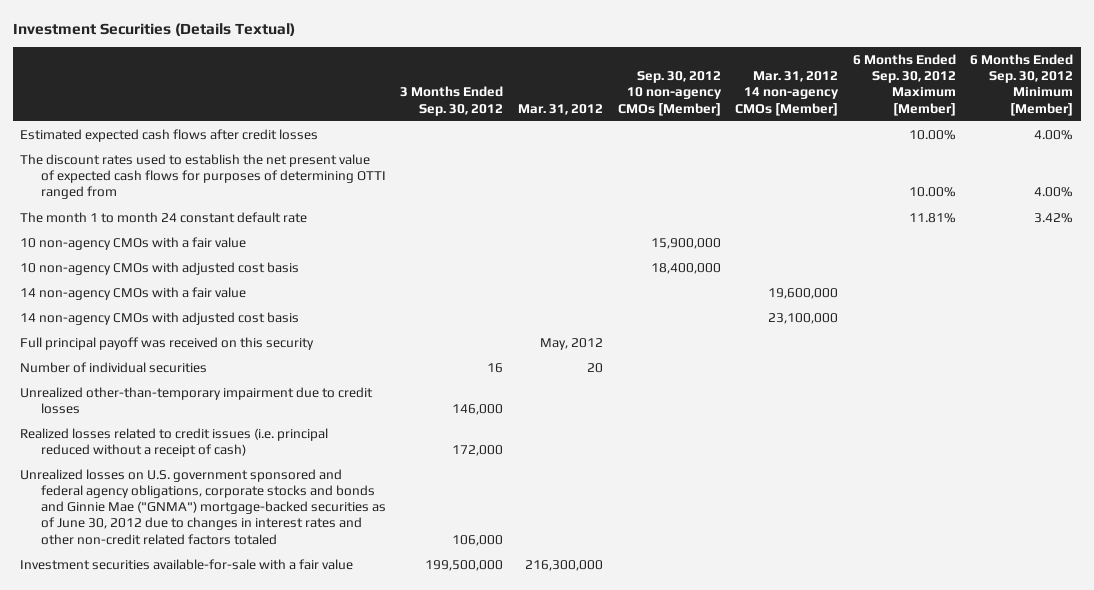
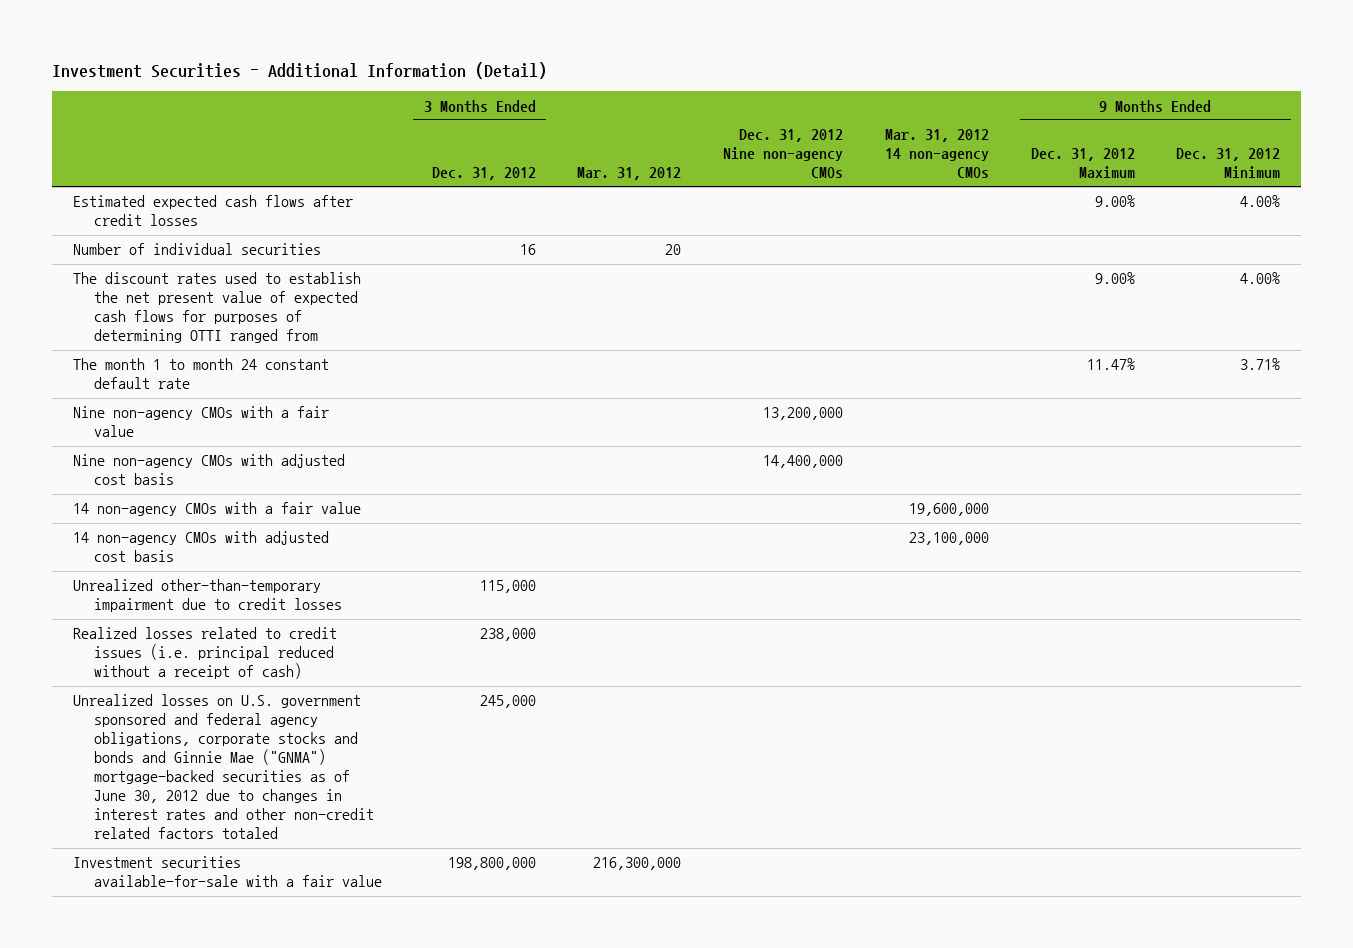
- Investment Securities (Details Textual)
+ Investment Securities - Additional Information (Detail)
- | 3 Months Ended Sep. 30, 2012 | Mar. 31, 2012 | Sep. 30, 2012 10 non-agency CMOs [Member] | Mar. 31, 2012 14 non-agency CMOs [Member] | 6 Months Ended Sep. 30, 2012 Maximum [Member] | 6 Months Ended Sep. 30, 2012 Minimum [Member]
+ | 3 Months Ended Dec. 31, 2012 | Mar. 31, 2012 | Dec. 31, 2012 Nine non-agency CMOs | Mar. 31, 2012 14 non-agency CMOs | 9 Months Ended Dec. 31, 2012 Maximum | 9 Months Ended Dec. 31, 2012 Minimum
moved up: Number of individual securities | 16 | 20 | | | |
- 10 non-agency CMOs with a fair value | | | 15,900,000 | | |
- 10 non-agency CMOs with adjusted cost basis | | | 18,400,000 | | |
+ Nine non-agency CMOs with a fair value | | | 13,200,000 | | |
+ Nine non-agency CMOs with adjusted cost basis | | | 14,400,000 | | |
- Full principal payoff was received on this security | | May, 2012 | | | |

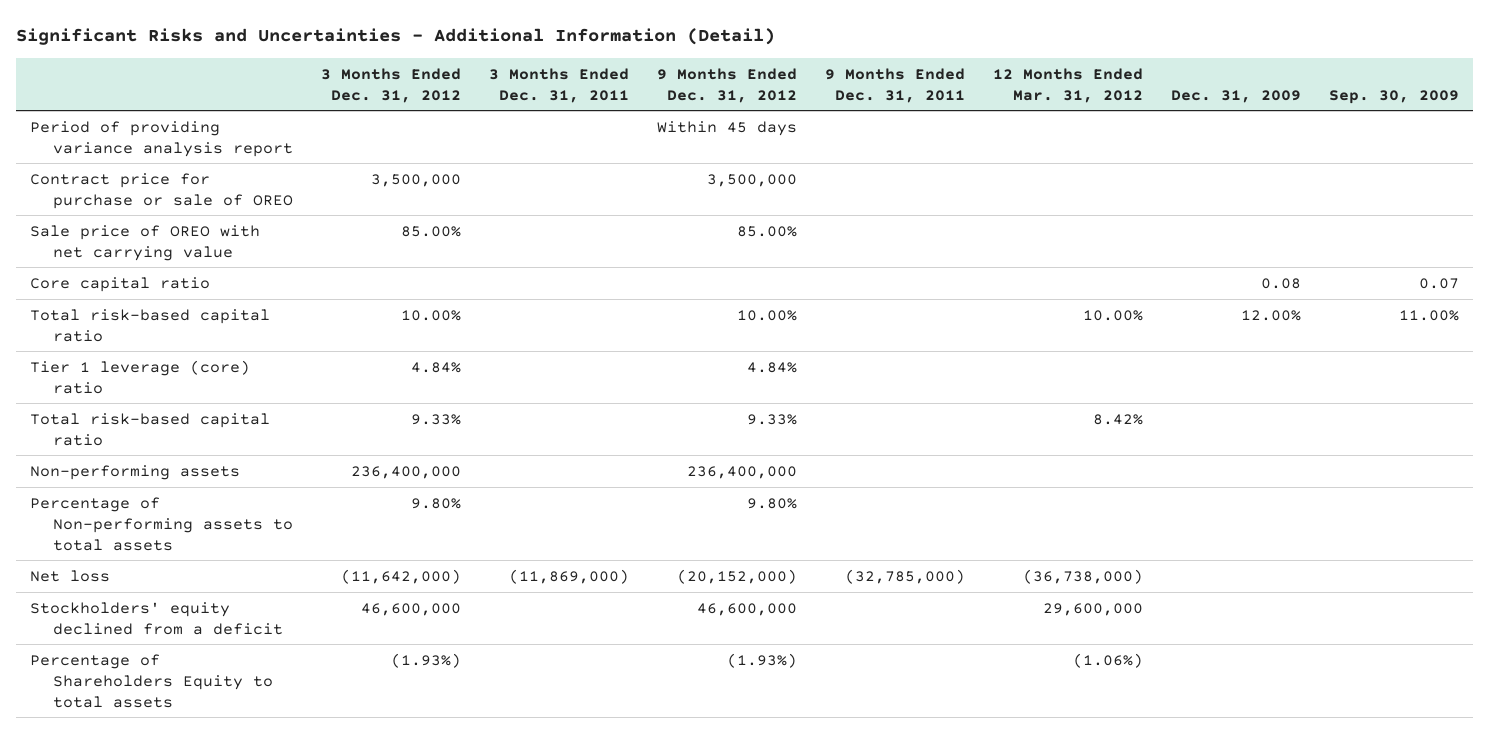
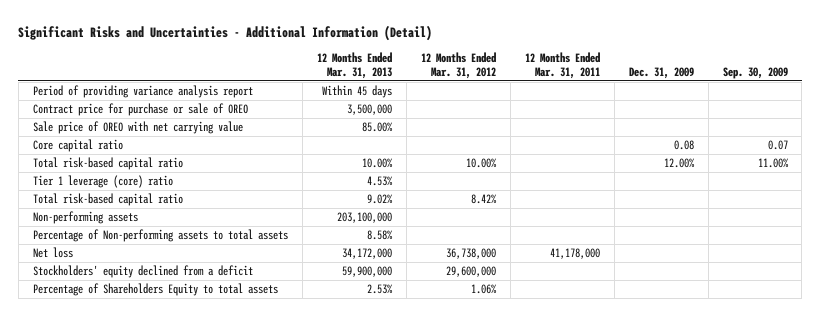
- | 3 Months Ended Dec. 31, 2012 | 3 Months Ended Dec. 31, 2011 | 9 Months Ended Dec. 31, 2012 | 9 Months Ended Dec. 31, 2011 | 12 Months Ended Mar. 31, 2012 | Dec. 31, 2009 | Sep. 30, 2009
+ | 12 Months Ended Mar. 31, 2013 | 12 Months Ended Mar. 31, 2012 | 12 Months Ended Mar. 31, 2011 | Dec. 31, 2009 | Sep. 30, 2009
- Net loss | (11,642,000) | (11,869,000) | (20,152,000) | (32,785,000) | (36,738,000) | |
+ Net loss | 34,172,000 | 36,738,000 | 41,178,000 | |
- Percentage of Shareholders Equity to total assets | (1.93%) | | (1.93%) | | (1.06%) | |
+ Percentage of Shareholders Equity to total assets | 2.53% | 1.06% | | |

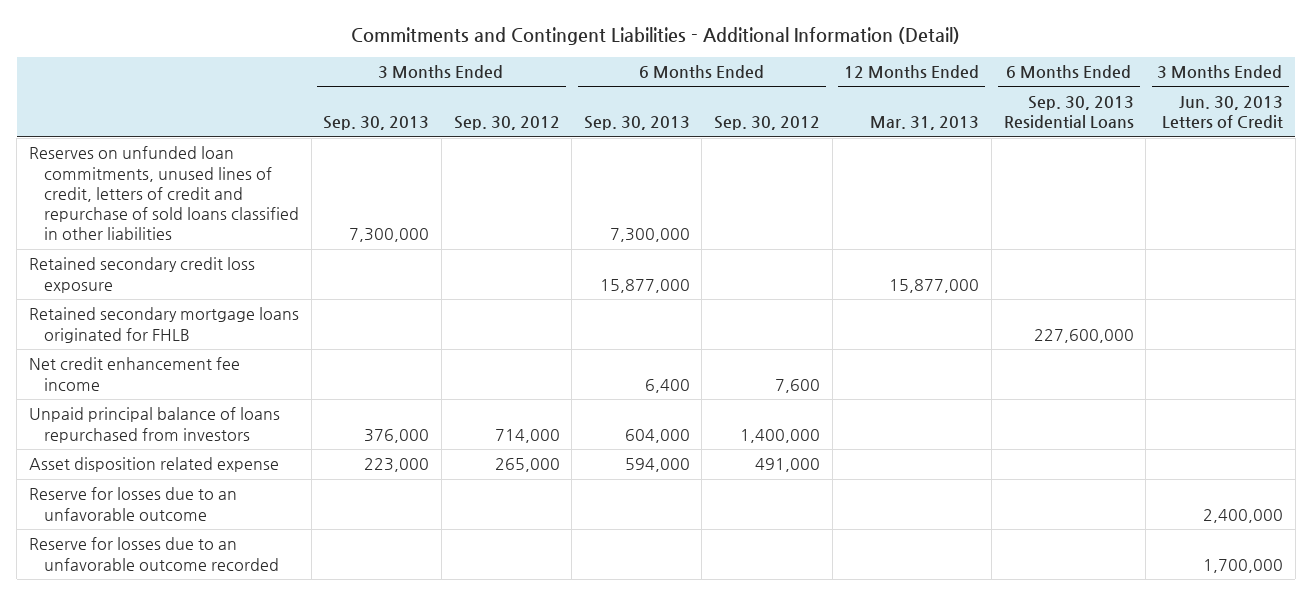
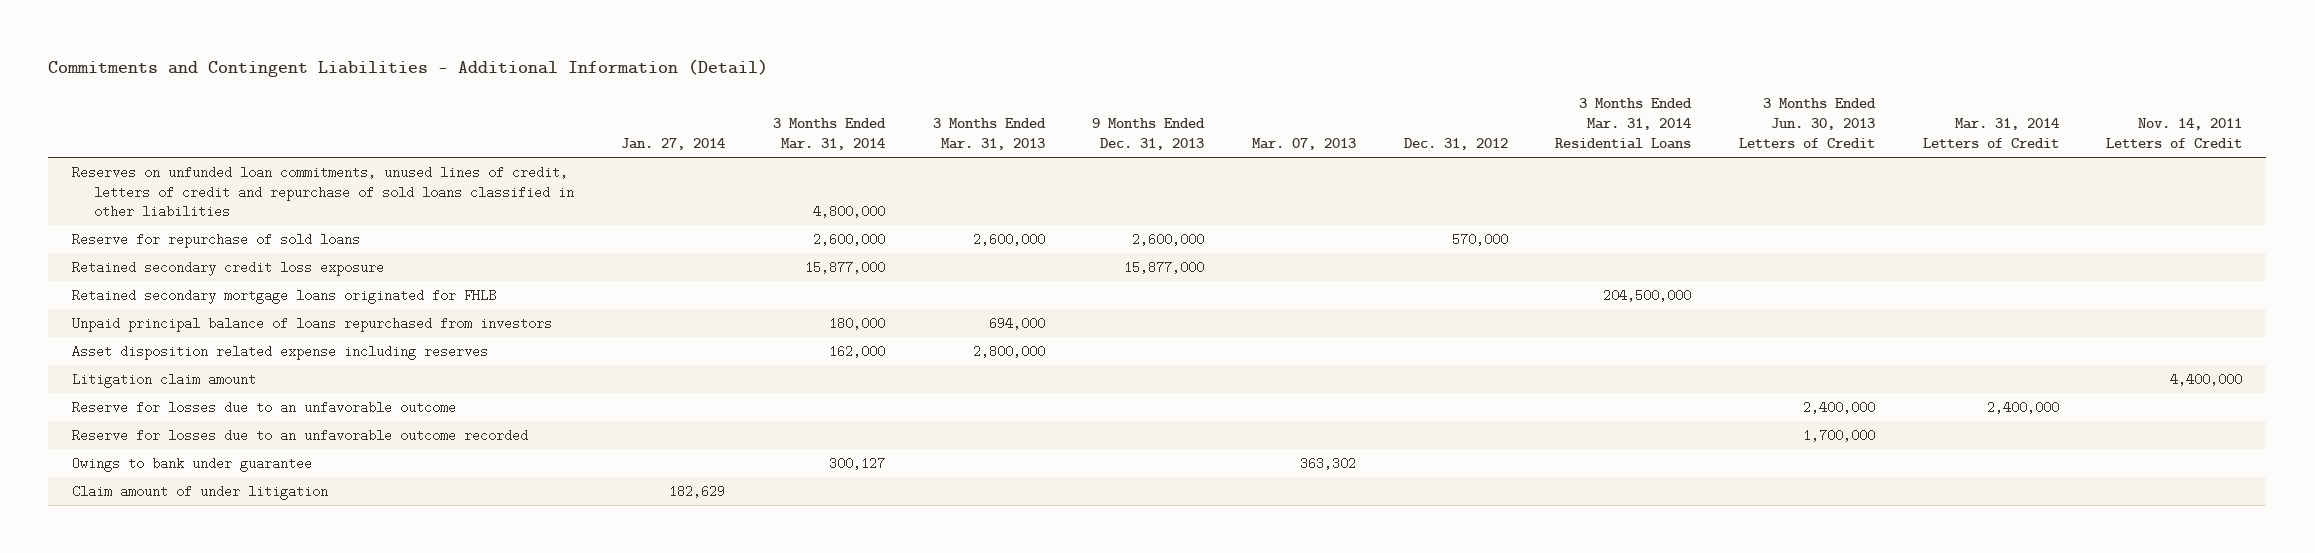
- | 3 Months Ended Sep. 30, 2013 | 3 Months Ended Sep. 30, 2012 | 6 Months Ended Sep. 30, 2013 | 6 Months Ended Sep. 30, 2012 | 12 Months Ended Mar. 31, 2013 | 6 Months Ended Sep. 30, 2013 Residential Loans | 3 Months Ended Jun. 30, 2013 Letters of Credit
+ | Jan. 27, 2014 | 3 Months Ended Mar. 31, 2014 | 3 Months Ended Mar. 31, 2013 | 9 Months Ended Dec. 31, 2013 | Mar. 07, 2013 | Dec. 31, 2012 | 3 Months Ended Mar. 31, 2014 Residential Loans | 3 Months Ended Jun. 30, 2013 Letters of Credit | Mar. 31, 2014 Letters of Credit | Nov. 14, 2011 Letters of Credit
+ Reserve for repurchase of sold loans | | 2,600,000 | 2,600,000 | 2,600,000 | | 570,000 | | | |
- Net credit enhancement fee income | | | 6,400 | 7,600 | | |
- Asset disposition related expense | 223,000 | 265,000 | 594,000 | 491,000 | | |
+ Asset disposition related expense including reserves | | 162,000 | 2,800,000 | | | | | | |
+ Litigation claim amount | | | | | | | | | | 4,400,000
+ Owings to bank under guarantee | | 300,127 | | | 363,302 | | | | |
+ Claim amount of under litigation | 182,629 | | | | | | | | |

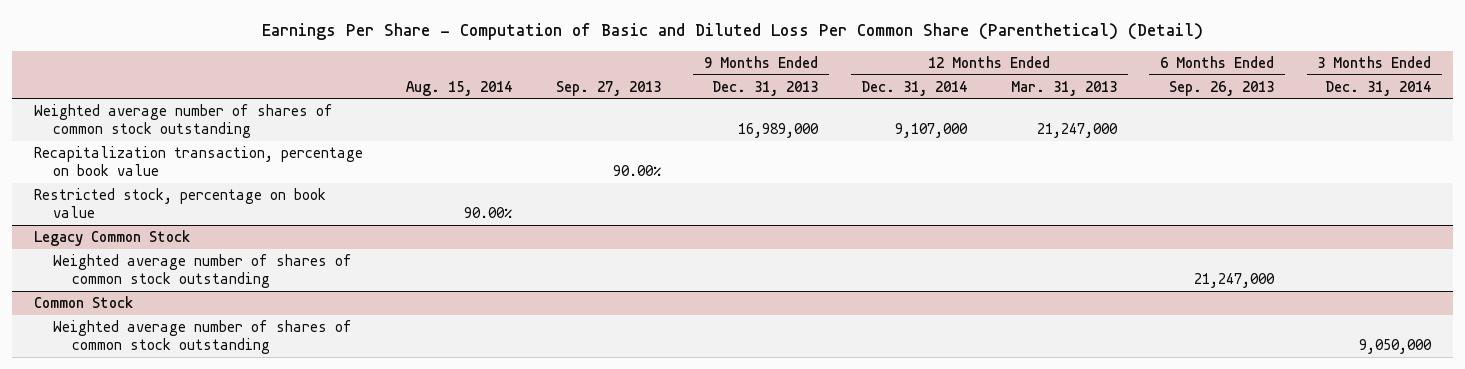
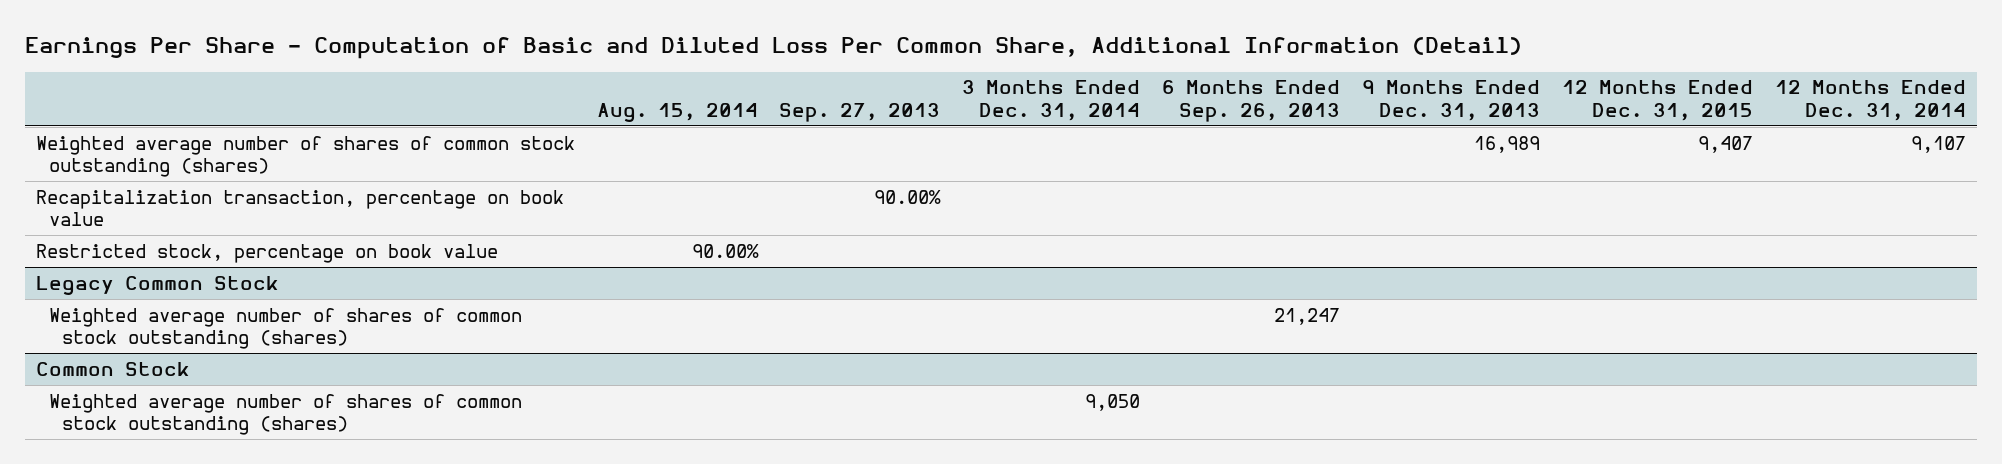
- Earnings Per Share - Computation of Basic and Diluted Loss Per Common Share (Parenthetical) (Detail)
+ Earnings Per Share - Computation of Basic and Diluted Loss Per Common Share, Additional Information (Detail)
- | Aug. 15, 2014 | Sep. 27, 2013 | 9 Months Ended Dec. 31, 2013 | 12 Months Ended Dec. 31, 2014 | 12 Months Ended Mar. 31, 2013 | 6 Months Ended Sep. 26, 2013 | 3 Months Ended Dec. 31, 2014
+ | Aug. 15, 2014 | Sep. 27, 2013 | 3 Months Ended Dec. 31, 2014 | 6 Months Ended Sep. 26, 2013 | 9 Months Ended Dec. 31, 2013 | 12 Months Ended Dec. 31, 2015 | 12 Months Ended Dec. 31, 2014
- Weighted average number of shares of common stock outstanding | | | 16,989,000 | 9,107,000 | 21,247,000 | |
+ Weighted average number of shares of common stock outstanding (shares) | | | | | 16,989 | 9,407 | 9,107
@ Legacy Common Stock
- Weighted average number of shares of common stock outstanding | | | | | | 21,247,000 |
+ Weighted average number of shares of common stock outstanding (shares) | | | | 21,247 | | |
@ Common Stock
- Weighted average number of shares of common stock outstanding | | | | | | | 9,050,000
+ Weighted average number of shares of common stock outstanding (shares) | | | 9,050 | | | |

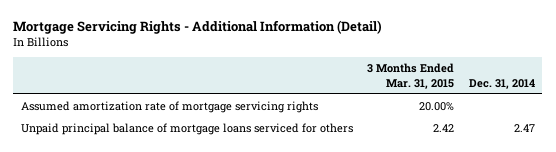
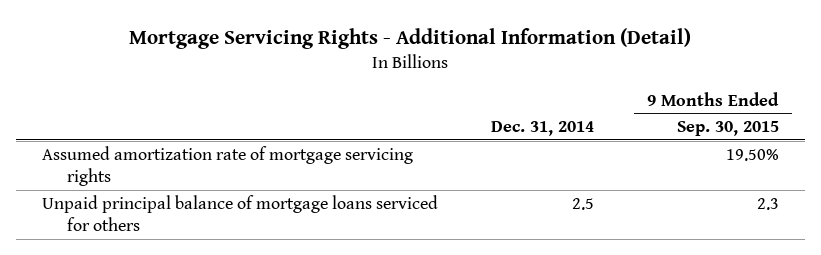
- | 3 Months Ended Mar. 31, 2015 | Dec. 31, 2014
+ | Dec. 31, 2014 | 9 Months Ended Sep. 30, 2015
- Unpaid principal balance of mortgage loans serviced for others | 2.42 | 2.47
+ Unpaid principal balance of mortgage loans serviced for others | 2.5 | 2.3

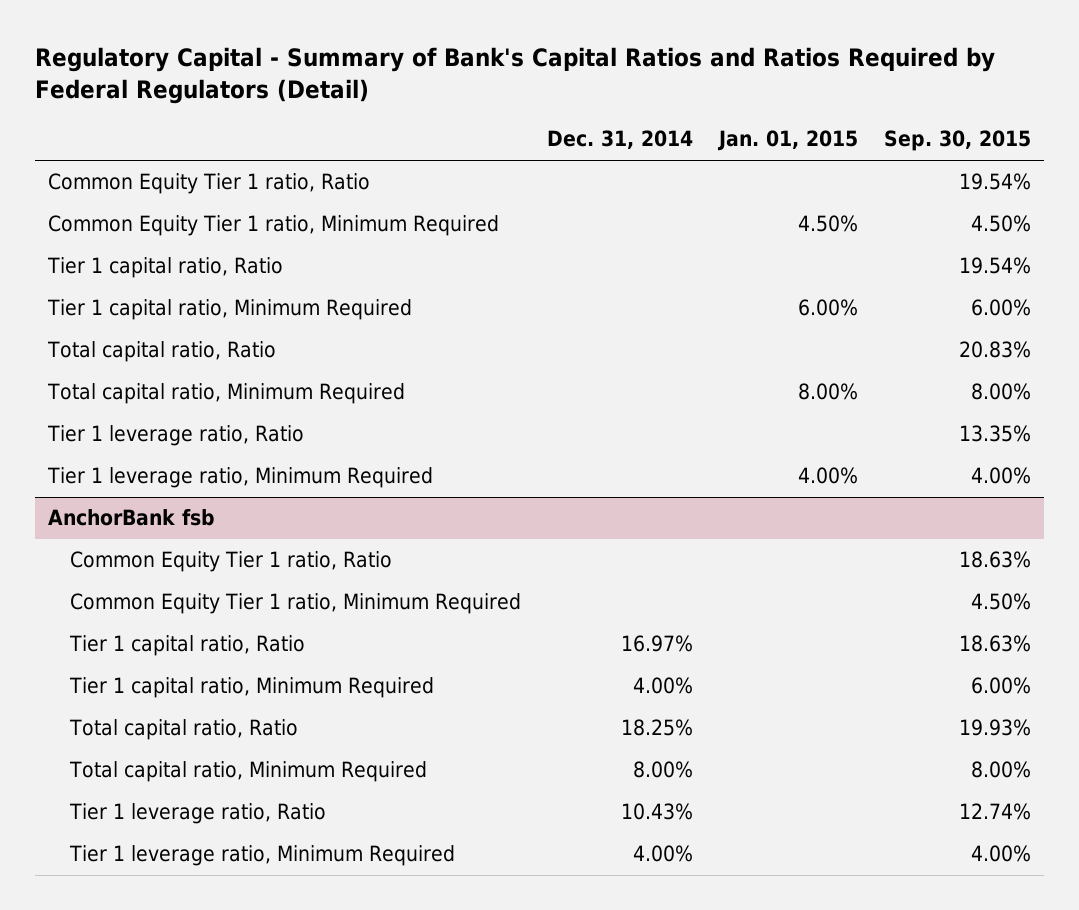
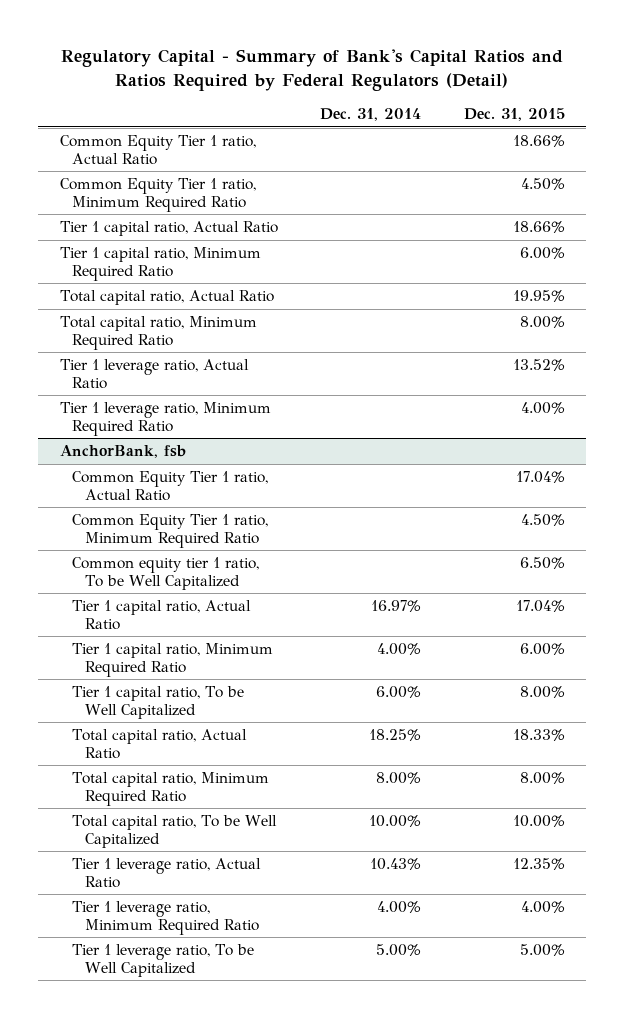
- | Dec. 31, 2014 | Jan. 01, 2015 | Sep. 30, 2015
+ | Dec. 31, 2014 | Dec. 31, 2015
- Common Equity Tier 1 ratio, Ratio | | | 19.54%
- Common Equity Tier 1 ratio, Minimum Required | | 4.50% | 4.50%
- Tier 1 capital ratio, Ratio | | | 19.54%
- Tier 1 capital ratio, Minimum Required | | 6.00% | 6.00%
- Total capital ratio, Ratio | | | 20.83%
- Total capital ratio, Minimum Required | | 8.00% | 8.00%
- Tier 1 leverage ratio, Ratio | | | 13.35%
- Tier 1 leverage ratio, Minimum Required | | 4.00% | 4.00%
- AnchorBank fsb
- Common Equity Tier 1 ratio, Ratio | | | 18.63%
- Common Equity Tier 1 ratio, Minimum Required | | | 4.50%
- Tier 1 capital ratio, Ratio | 16.97% | | 18.63%
- Tier 1 capital ratio, Minimum Required | 4.00% | | 6.00%
- Total capital ratio, Ratio | 18.25% | | 19.93%
- Total capital ratio, Minimum Required | 8.00% | | 8.00%
- Tier 1 leverage ratio, Ratio | 10.43% | | 12.74%
- Tier 1 leverage ratio, Minimum Required | 4.00% | | 4.00%
+ Common Equity Tier 1 ratio, Actual Ratio | | 18.66%
+ Common Equity Tier 1 ratio, Minimum Required Ratio | | 4.50%
+ Tier 1 capital ratio, Actual Ratio | | 18.66%
+ Tier 1 capital ratio, Minimum Required Ratio | | 6.00%
+ Total capital ratio, Actual Ratio | | 19.95%
+ Total capital ratio, Minimum Required Ratio | | 8.00%
+ Tier 1 leverage ratio, Actual Ratio | | 13.52%
+ Tier 1 leverage ratio, Minimum Required Ratio | | 4.00%
+ AnchorBank, fsb
+ Common Equity Tier 1 ratio, Actual Ratio | | 17.04%
+ Common Equity Tier 1 ratio, Minimum Required Ratio | | 4.50%
+ Common equity tier 1 ratio, To be Well Capitalized | | 6.50%
+ Tier 1 capital ratio, Actual Ratio | 16.97% | 17.04%
+ Tier 1 capital ratio, Minimum Required Ratio | 4.00% | 6.00%
+ Tier 1 capital ratio, To be Well Capitalized | 6.00% | 8.00%
+ Total capital ratio, Actual Ratio | 18.25% | 18.33%
+ Total capital ratio, Minimum Required Ratio | 8.00% | 8.00%
+ Total capital ratio, To be Well Capitalized | 10.00% | 10.00%
+ Tier 1 leverage ratio, Actual Ratio | 10.43% | 12.35%
+ Tier 1 leverage ratio, Minimum Required Ratio | 4.00% | 4.00%
+ Tier 1 leverage ratio, To be Well Capitalized | 5.00% | 5.00%

